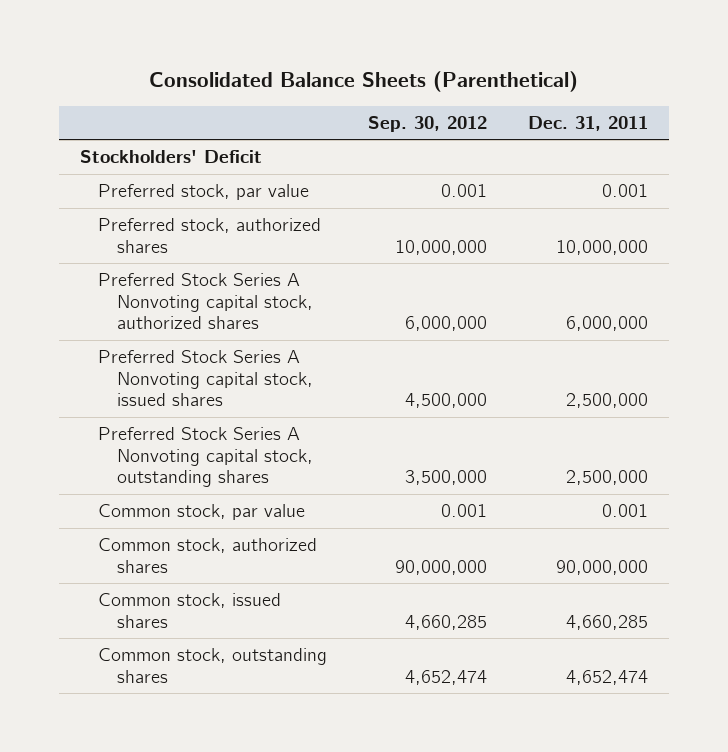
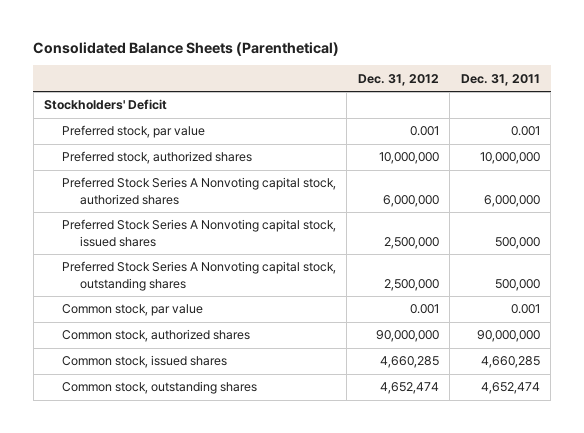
- | Sep. 30, 2012 | Dec. 31, 2011
+ | Dec. 31, 2012 | Dec. 31, 2011
- Preferred Stock Series A Nonvoting capital stock, issued shares | 4,500,000 | 2,500,000
- Preferred Stock Series A Nonvoting capital stock, outstanding shares | 3,500,000 | 2,500,000
+ Preferred Stock Series A Nonvoting capital stock, issued shares | 2,500,000 | 500,000
+ Preferred Stock Series A Nonvoting capital stock, outstanding shares | 2,500,000 | 500,000

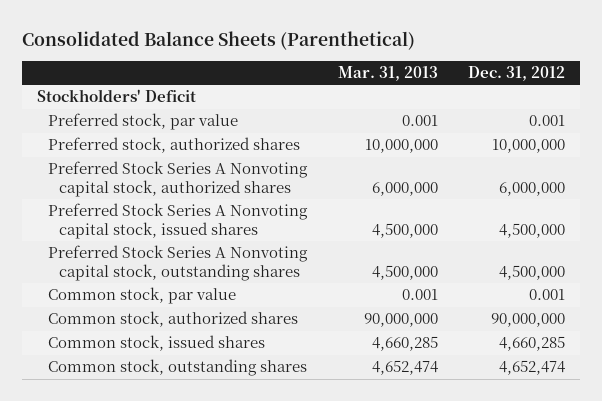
- | Dec. 31, 2012 | Dec. 31, 2011
+ | Mar. 31, 2013 | Dec. 31, 2012
- Preferred Stock Series A Nonvoting capital stock, issued shares | 2,500,000 | 500,000
- Preferred Stock Series A Nonvoting capital stock, outstanding shares | 2,500,000 | 500,000
+ Preferred Stock Series A Nonvoting capital stock, issued shares | 4,500,000 | 4,500,000
+ Preferred Stock Series A Nonvoting capital stock, outstanding shares | 4,500,000 | 4,500,000

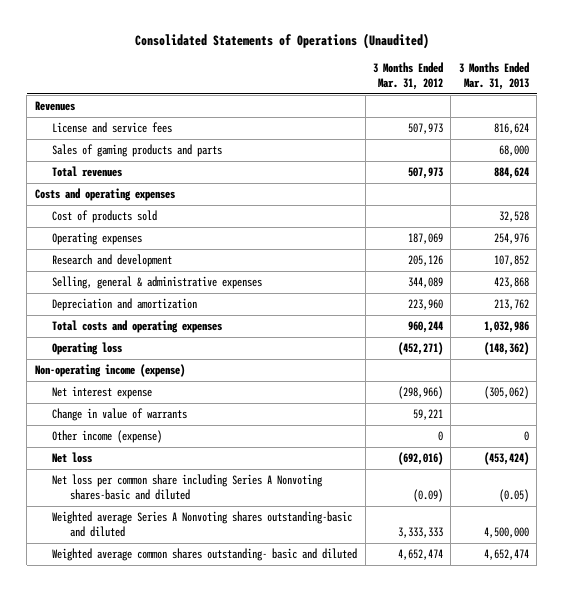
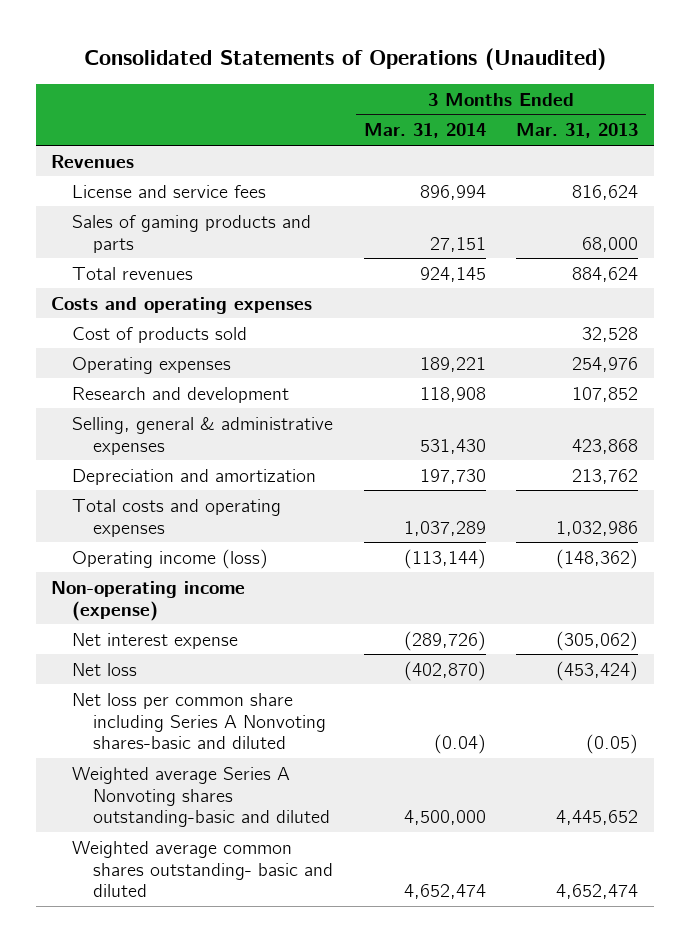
- | 3 Months Ended Mar. 31, 2012 | 3 Months Ended Mar. 31, 2013
+ | 3 Months Ended Mar. 31, 2014 | 3 Months Ended Mar. 31, 2013
- Operating loss | (452,271) | (148,362)
+ Operating income (loss) | (113,144) | (148,362)
- Change in value of warrants | 59,221 |
- Other income (expense) | 0 | 0
- Weighted average Series A Nonvoting shares outstanding-basic and diluted | 3,333,333 | 4,500,000
+ Weighted average Series A Nonvoting shares outstanding-basic and diluted | 4,500,000 | 4,445,652

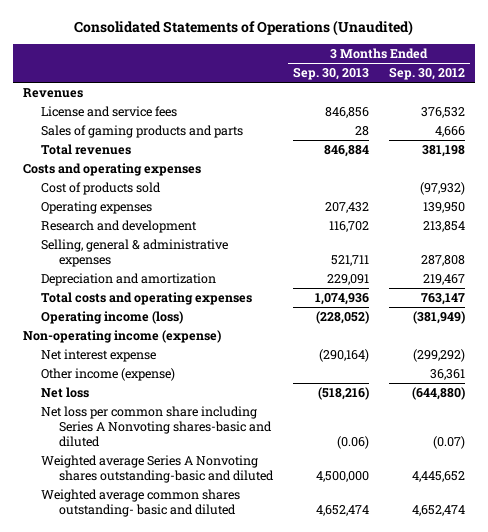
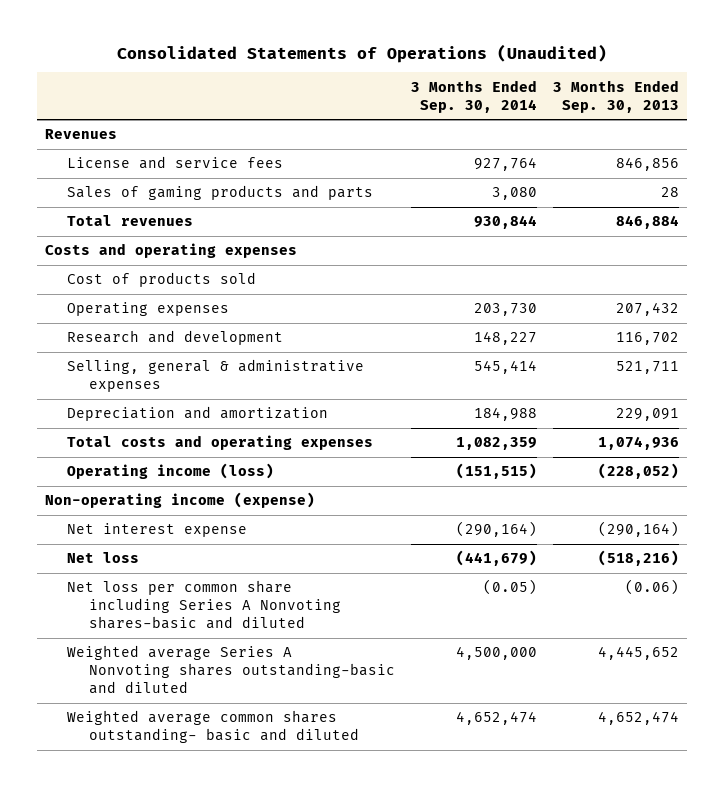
- | 3 Months Ended Sep. 30, 2013 | 3 Months Ended Sep. 30, 2012
+ | 3 Months Ended Sep. 30, 2014 | 3 Months Ended Sep. 30, 2013
- Other income (expense) | | 36,361
- Weighted average Series A Nonvoting shares outstanding-basic and diluted | 4,500,000 | 4,445,652
+ Weighted average Series A Nonvoting shares outstanding-basic and diluted | 4,500,000 | 4,445,652

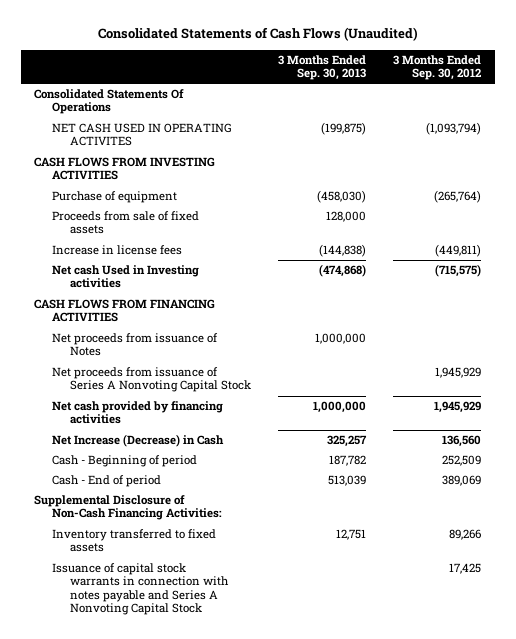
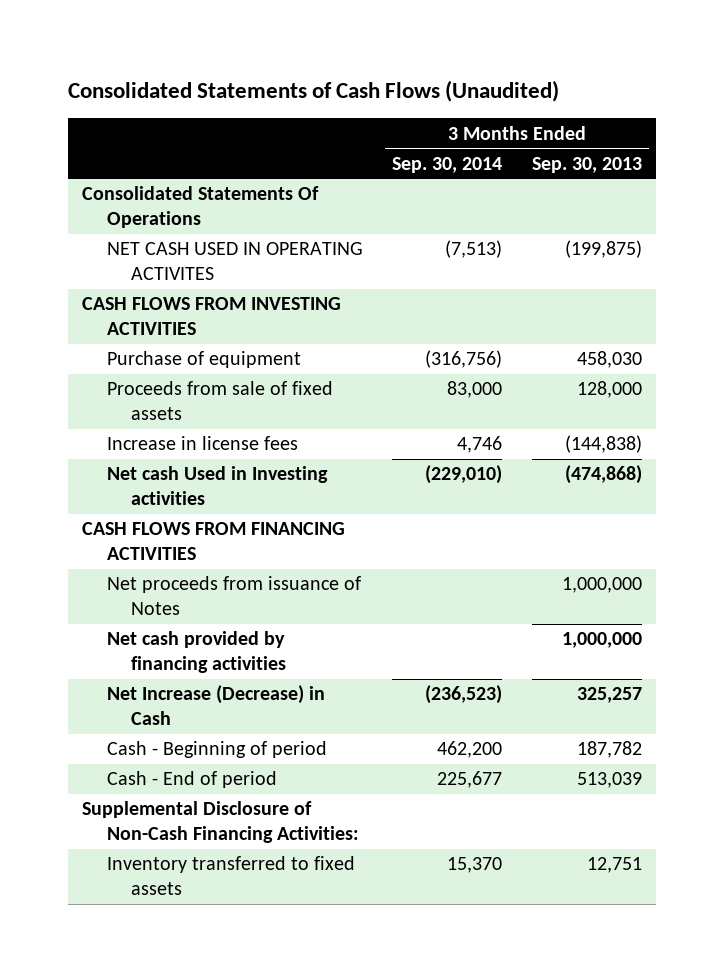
- | 3 Months Ended Sep. 30, 2013 | 3 Months Ended Sep. 30, 2012
+ | 3 Months Ended Sep. 30, 2014 | 3 Months Ended Sep. 30, 2013
- Purchase of equipment | (458,030) | (265,764)
+ Purchase of equipment | (316,756) | 458,030
- Net proceeds from issuance of Series A Nonvoting Capital Stock | | 1,945,929
- Issuance of capital stock warrants in connection with notes payable and Series A Nonvoting Capital Stock | | 17,425

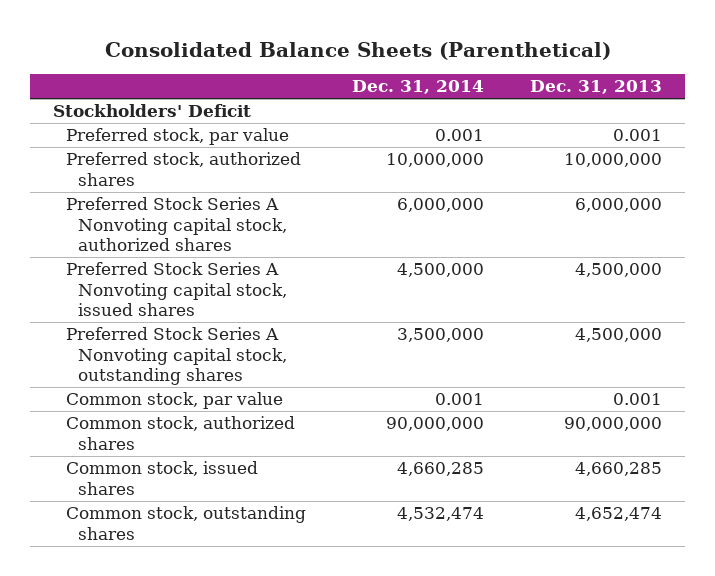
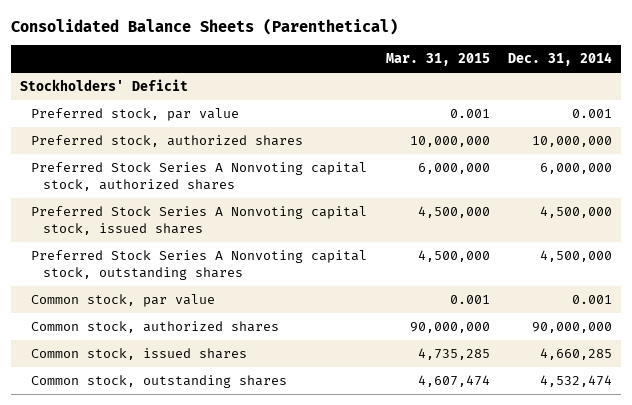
- | Dec. 31, 2014 | Dec. 31, 2013
+ | Mar. 31, 2015 | Dec. 31, 2014
- Preferred Stock Series A Nonvoting capital stock, outstanding shares | 3,500,000 | 4,500,000
+ Preferred Stock Series A Nonvoting capital stock, outstanding shares | 4,500,000 | 4,500,000

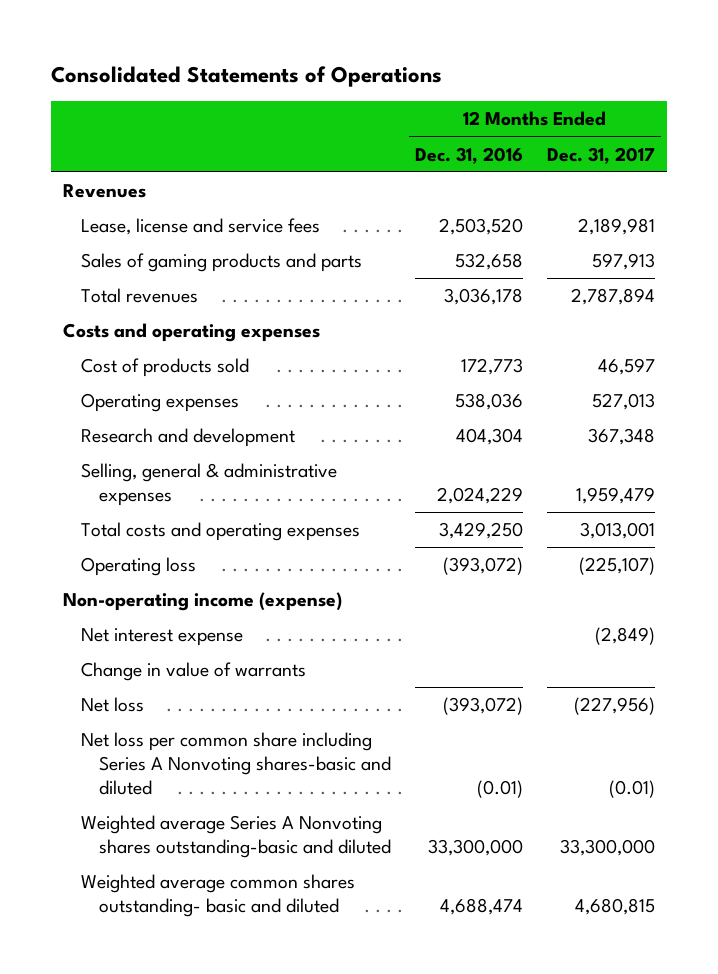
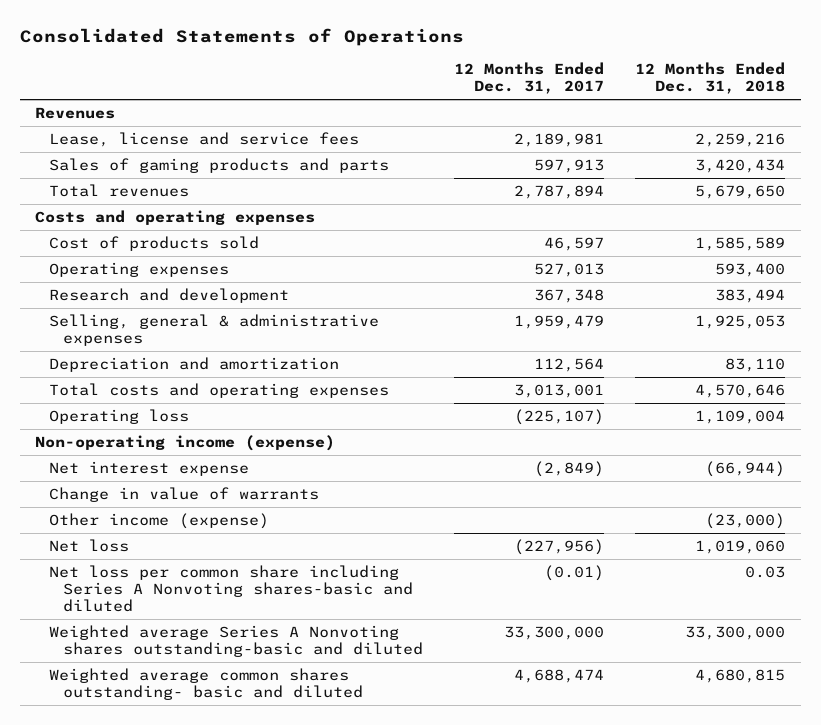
- | 12 Months Ended Dec. 31, 2016 | 12 Months Ended Dec. 31, 2017
+ | 12 Months Ended Dec. 31, 2017 | 12 Months Ended Dec. 31, 2018
+ Depreciation and amortization | 112,564 | 83,110
+ Other income (expense) | | (23,000)
- Weighted average common shares outstanding- basic and diluted | 4,688,474 | 4,680,815
+ Weighted average common shares outstanding- basic and diluted | 4,688,474 | 4,680,815

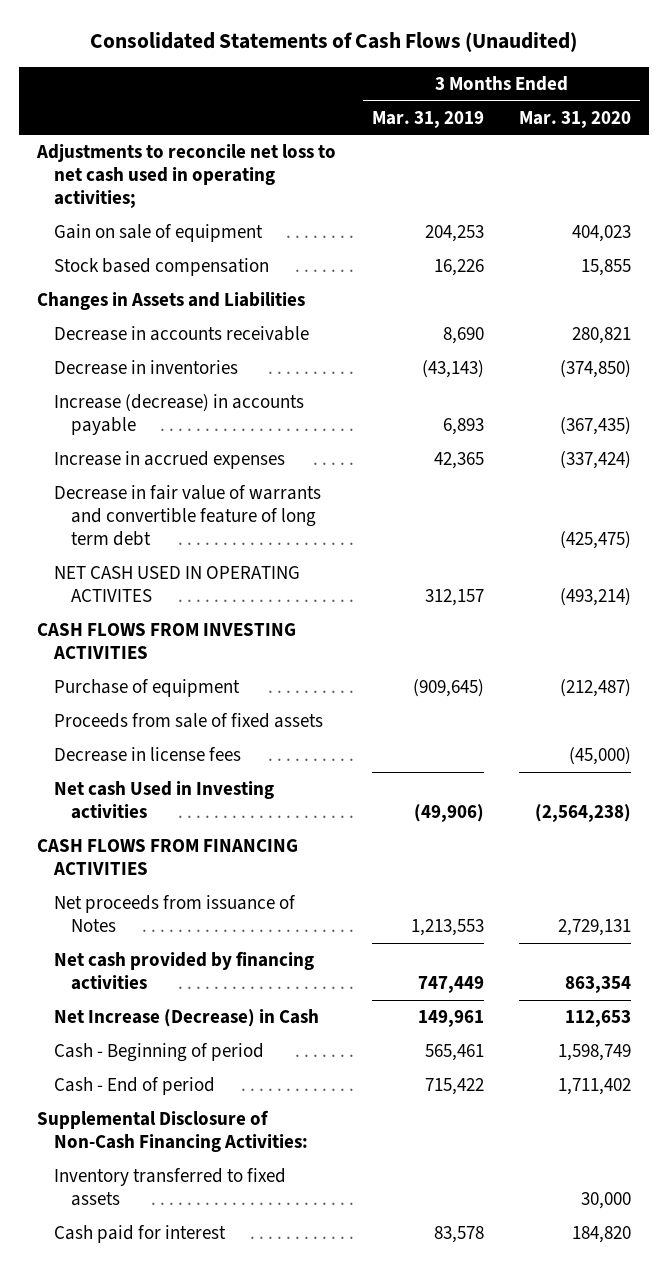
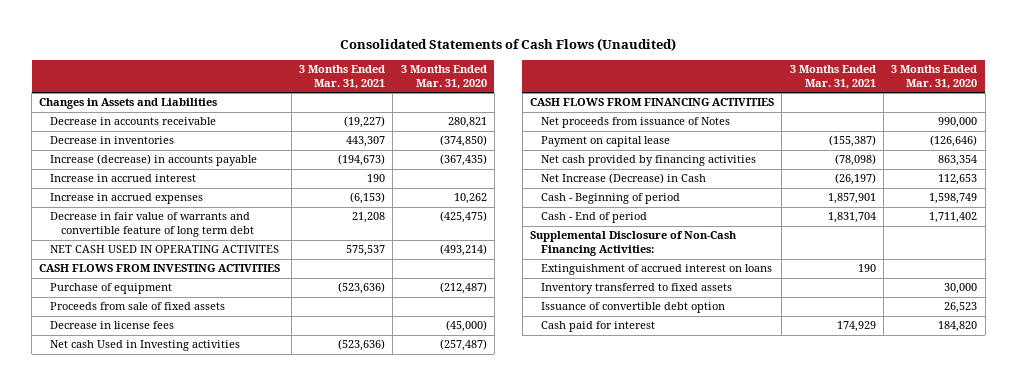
- | 3 Months Ended Mar. 31, 2019 | 3 Months Ended Mar. 31, 2020
+ | 3 Months Ended Mar. 31, 2021 | 3 Months Ended Mar. 31, 2020
- Adjustments to reconcile net loss to net cash used in operating activities;
- Gain on sale of equipment | 204,253 | 404,023
- Stock based compensation | 16,226 | 15,855
- Increase in accrued expenses | 42,365 | (337,424)
+ Increase in accrued interest | 190 |
+ Increase in accrued expenses | (6,153) | 10,262
- Net cash Used in Investing activities | (49,906) | (2,564,238)
+ Net cash Used in Investing activities | (523,636) | (257,487)
- Net proceeds from issuance of Notes | 1,213,553 | 2,729,131
+ Net proceeds from issuance of Notes | | 990,000
+ Payment on capital lease | (155,387) | (126,646)
+ Extinguishment of accrued interest on loans | 190 |
+ Issuance of convertible debt option | | 26,523

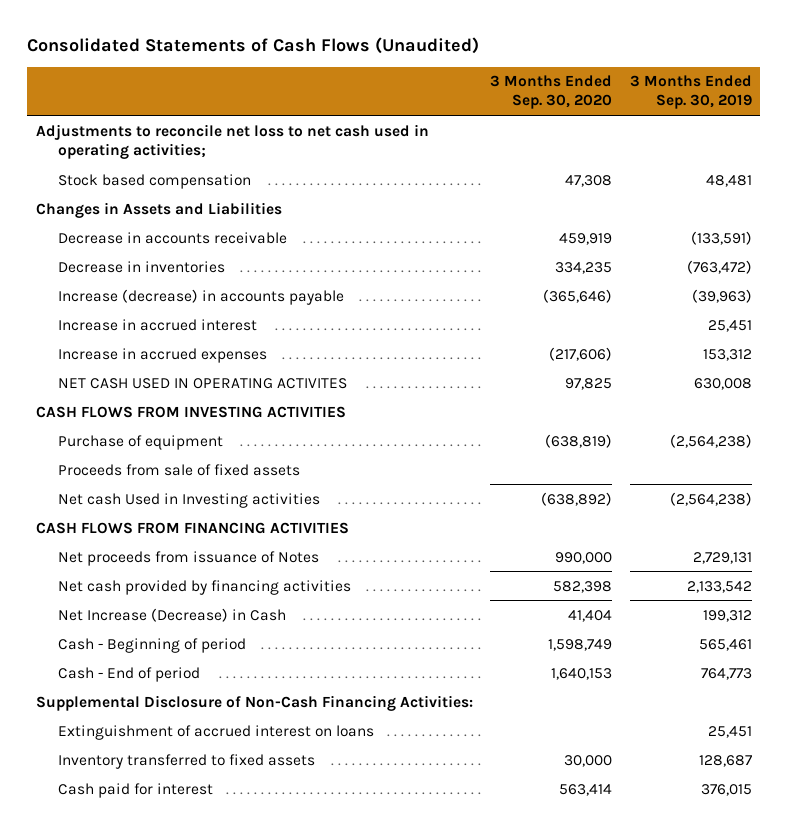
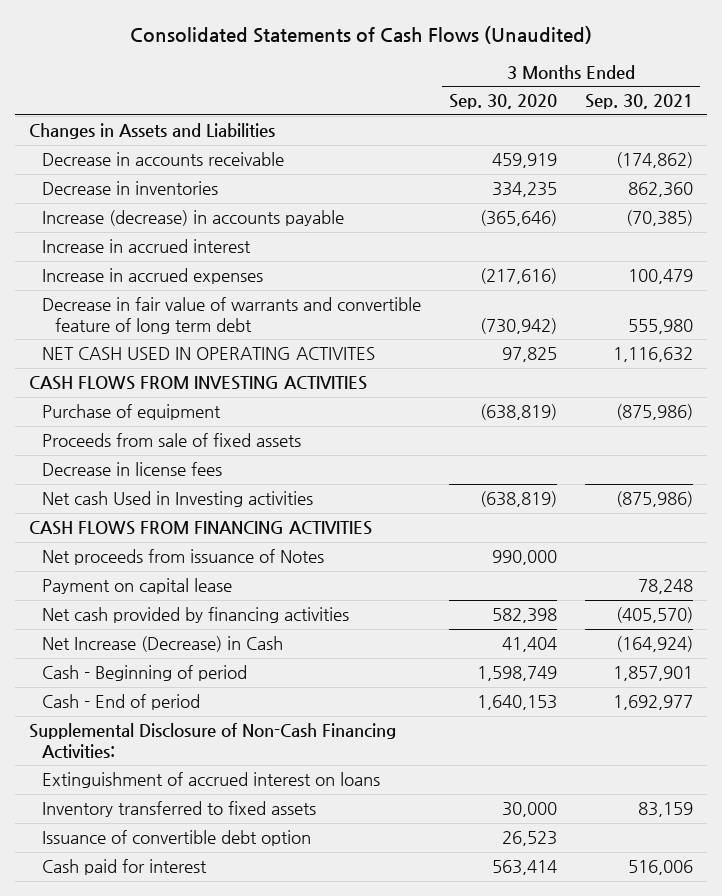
- | 3 Months Ended Sep. 30, 2020 | 3 Months Ended Sep. 30, 2019
+ | 3 Months Ended Sep. 30, 2020 | 3 Months Ended Sep. 30, 2021
- Adjustments to reconcile net loss to net cash used in operating activities;
- Stock based compensation | 47,308 | 48,481
- Increase in accrued expenses | (217,606) | 153,312
+ Increase in accrued expenses | (217,616) | 100,479
+ Decrease in fair value of warrants and convertible feature of long term debt | (730,942) | 555,980
- Net cash Used in Investing activities | (638,892) | (2,564,238)
+ Decrease in license fees
+ Net cash Used in Investing activities | (638,819) | (875,986)
+ Payment on capital lease | | 78,248
+ Issuance of convertible debt option | 26,523 |

